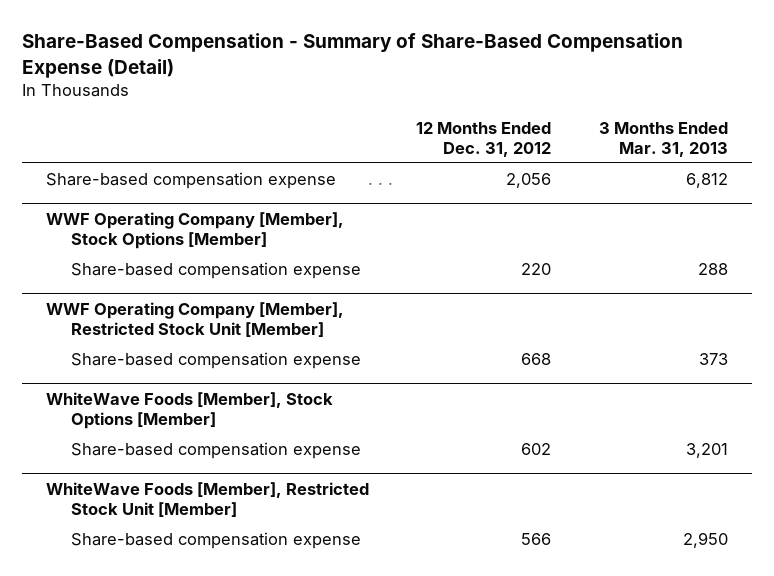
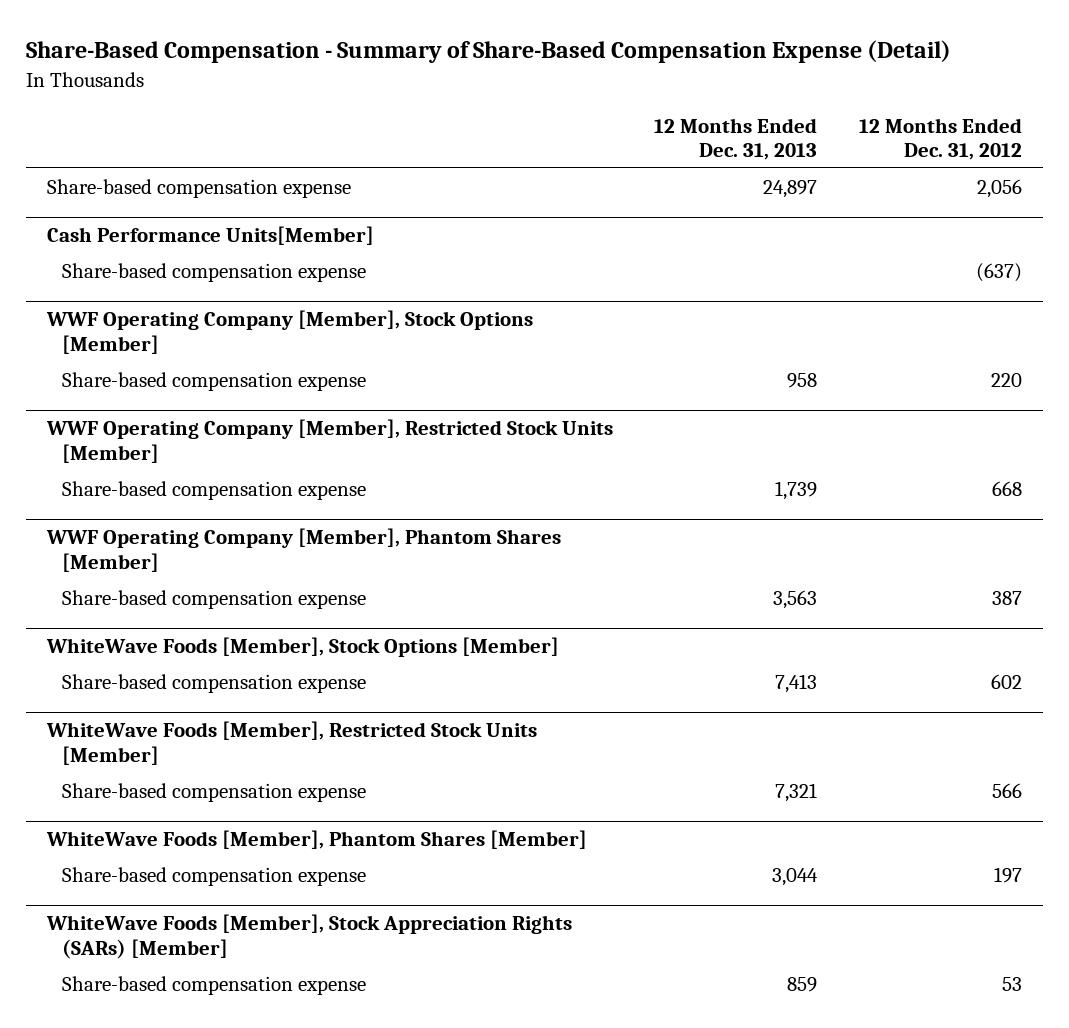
- | 12 Months Ended Dec. 31, 2012 | 3 Months Ended Mar. 31, 2013
+ | 12 Months Ended Dec. 31, 2013 | 12 Months Ended Dec. 31, 2012
+ Cash Performance Units[Member]
+ Share-based compensation expense | | (637)
- WWF Operating Company [Member], Restricted Stock Unit [Member]
+ WWF Operating Company [Member], Restricted Stock Units [Member]
+ WWF Operating Company [Member], Phantom Shares [Member]
+ Share-based compensation expense | 3,563 | 387
- WhiteWave Foods [Member], Restricted Stock Unit [Member]
+ WhiteWave Foods [Member], Restricted Stock Units [Member]
+ WhiteWave Foods [Member], Phantom Shares [Member]
+ Share-based compensation expense | 3,044 | 197
+ WhiteWave Foods [Member], Stock Appreciation Rights (SARs) [Member]
+ Share-based compensation expense | 859 | 53

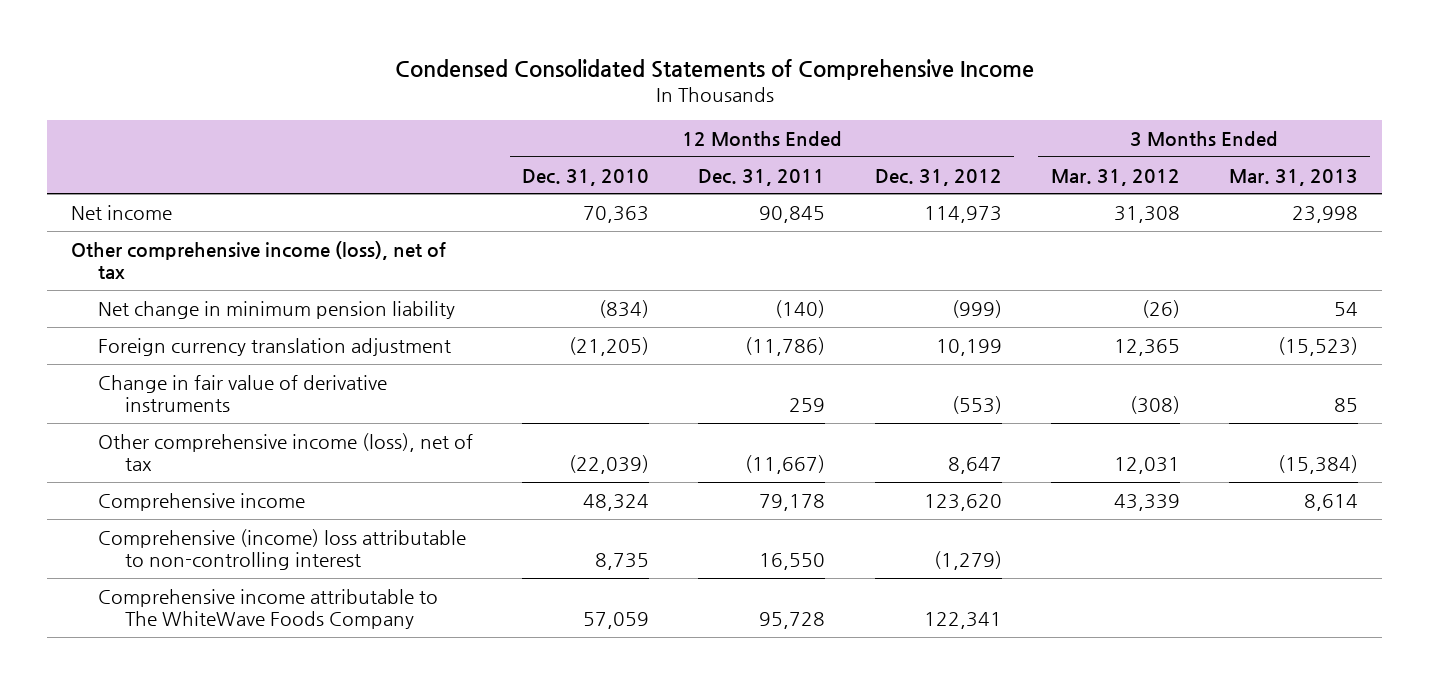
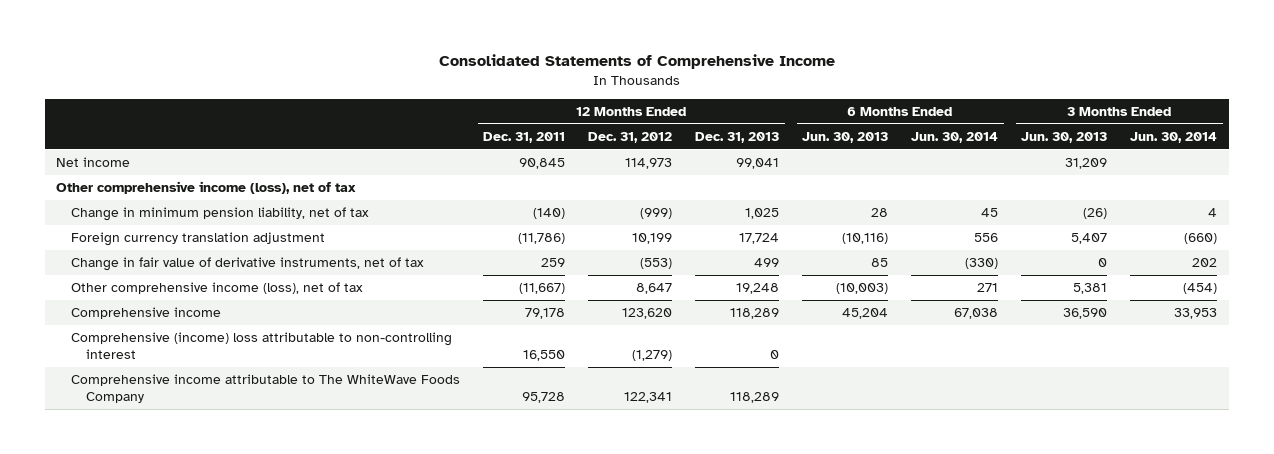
- Condensed Consolidated Statements of Comprehensive Income
+ Consolidated Statements of Comprehensive Income
- | 12 Months Ended Dec. 31, 2010 | 12 Months Ended Dec. 31, 2011 | 12 Months Ended Dec. 31, 2012 | 3 Months Ended Mar. 31, 2012 | 3 Months Ended Mar. 31, 2013
+ | 12 Months Ended Dec. 31, 2011 | 12 Months Ended Dec. 31, 2012 | 12 Months Ended Dec. 31, 2013 | 6 Months Ended Jun. 30, 2013 | 6 Months Ended Jun. 30, 2014 | 3 Months Ended Jun. 30, 2013 | 3 Months Ended Jun. 30, 2014
- Net change in minimum pension liability | (834) | (140) | (999) | (26) | 54
+ Change in minimum pension liability, net of tax | (140) | (999) | 1,025 | 28 | 45 | (26) | 4
- Change in fair value of derivative instruments | | 259 | (553) | (308) | 85
+ Change in fair value of derivative instruments, net of tax | 259 | (553) | 499 | 85 | (330) | 0 | 202

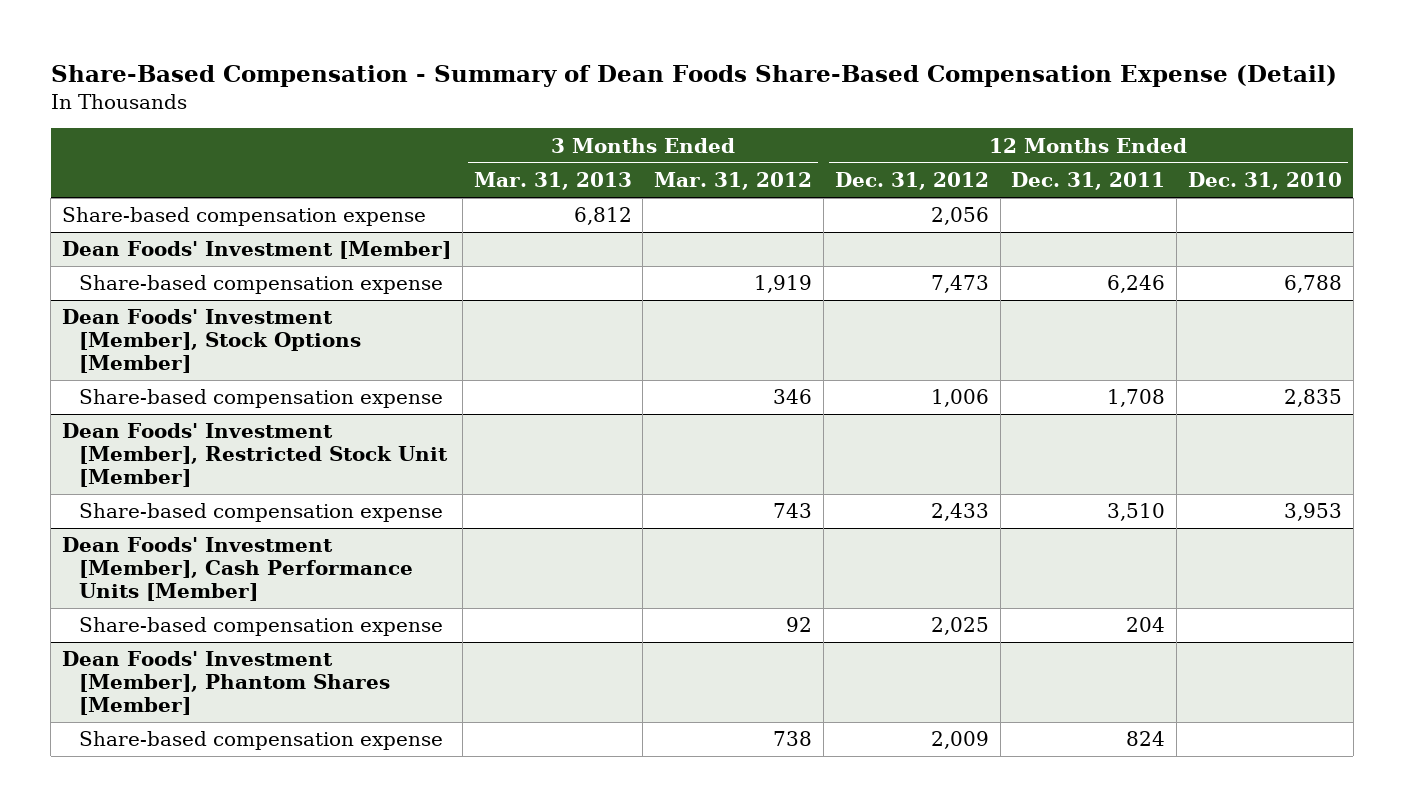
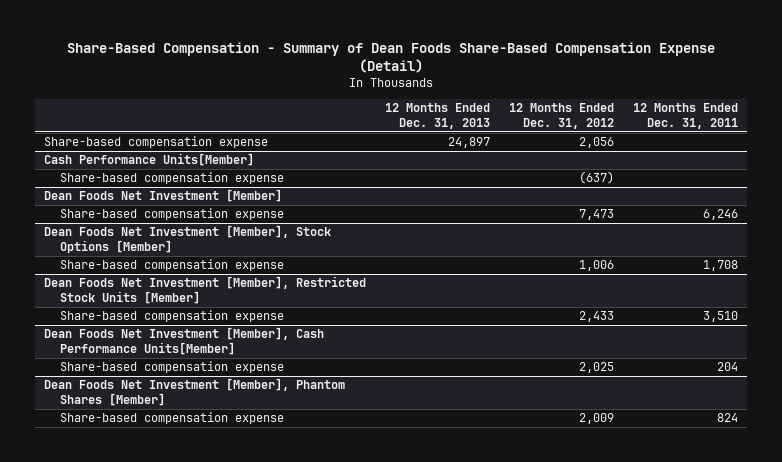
- | 3 Months Ended Mar. 31, 2013 | 3 Months Ended Mar. 31, 2012 | 12 Months Ended Dec. 31, 2012 | 12 Months Ended Dec. 31, 2011 | 12 Months Ended Dec. 31, 2010
+ | 12 Months Ended Dec. 31, 2013 | 12 Months Ended Dec. 31, 2012 | 12 Months Ended Dec. 31, 2011
- Dean Foods' Investment [Member]
+ Cash Performance Units[Member]
+ Share-based compensation expense | | (637) |
+ Dean Foods Net Investment [Member]
- Dean Foods' Investment [Member], Stock Options [Member]
+ Dean Foods Net Investment [Member], Stock Options [Member]
- Dean Foods' Investment [Member], Restricted Stock Unit [Member]
+ Dean Foods Net Investment [Member], Restricted Stock Units [Member]
- Dean Foods' Investment [Member], Cash Performance Units [Member]
+ Dean Foods Net Investment [Member], Cash Performance Units[Member]
- Dean Foods' Investment [Member], Phantom Shares [Member]
+ Dean Foods Net Investment [Member], Phantom Shares [Member]

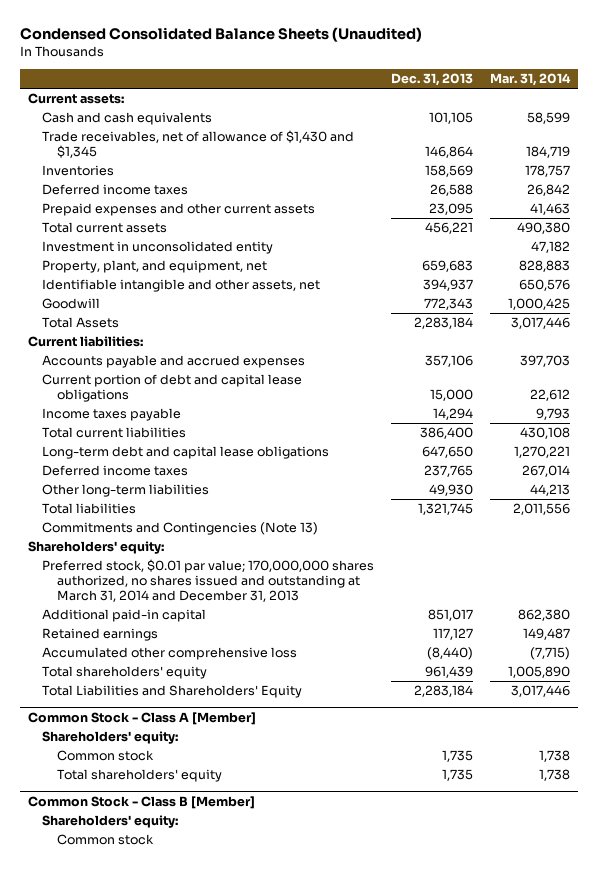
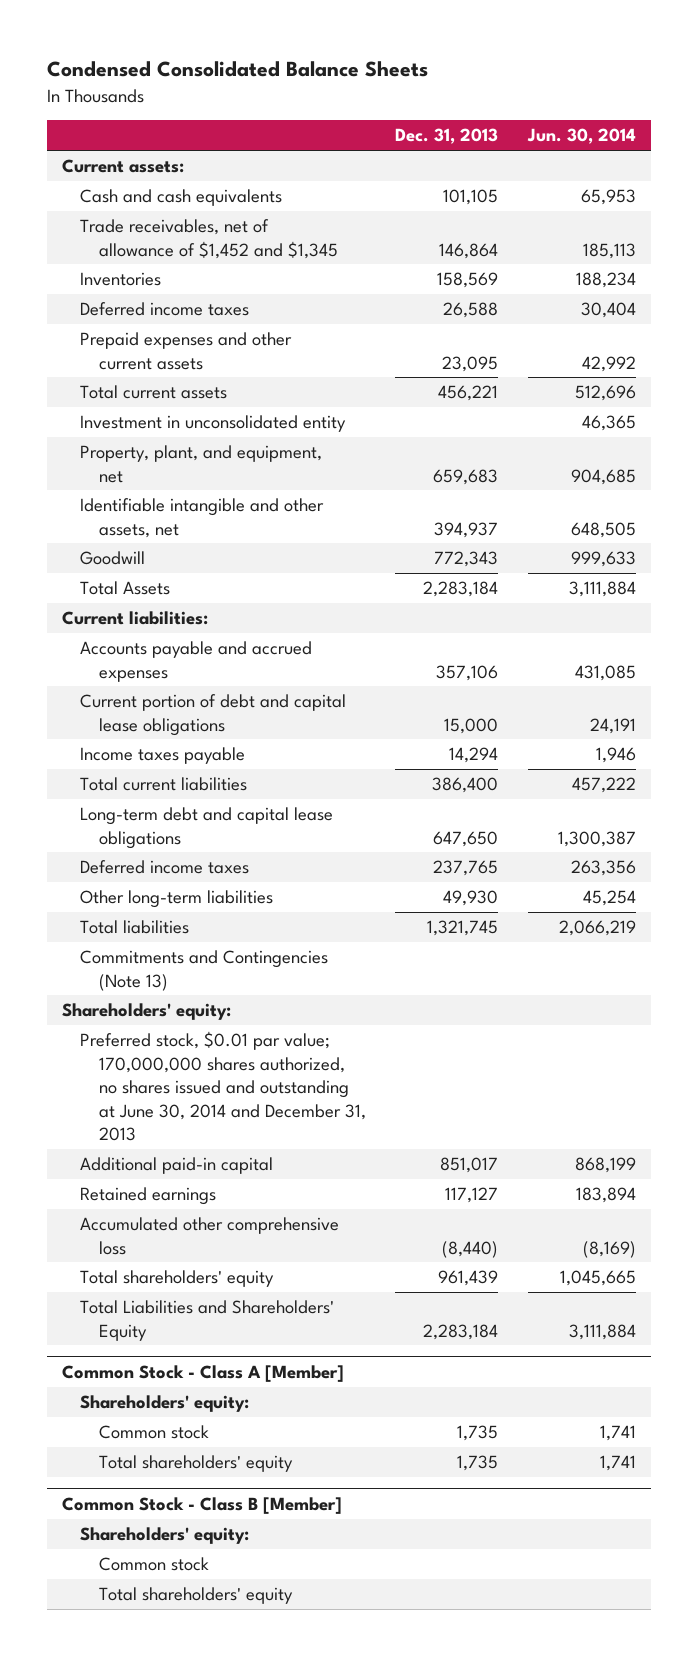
- Condensed Consolidated Balance Sheets (Unaudited)
+ Condensed Consolidated Balance Sheets
- | Dec. 31, 2013 | Mar. 31, 2014
+ | Dec. 31, 2013 | Jun. 30, 2014
- Trade receivables, net of allowance of $1,430 and $1,345 | 146,864 | 184,719
+ Trade receivables, net of allowance of $1,452 and $1,345 | 146,864 | 185,113
- Preferred stock, $0.01 par value; 170,000,000 shares authorized, no shares issued and outstanding at March 31, 2014 and December 31, 2013
+ Preferred stock, $0.01 par value; 170,000,000 shares authorized, no shares issued and outstanding at June 30, 2014 and December 31, 2013
@ Common Stock - Class B [Member]
+ Total shareholders' equity

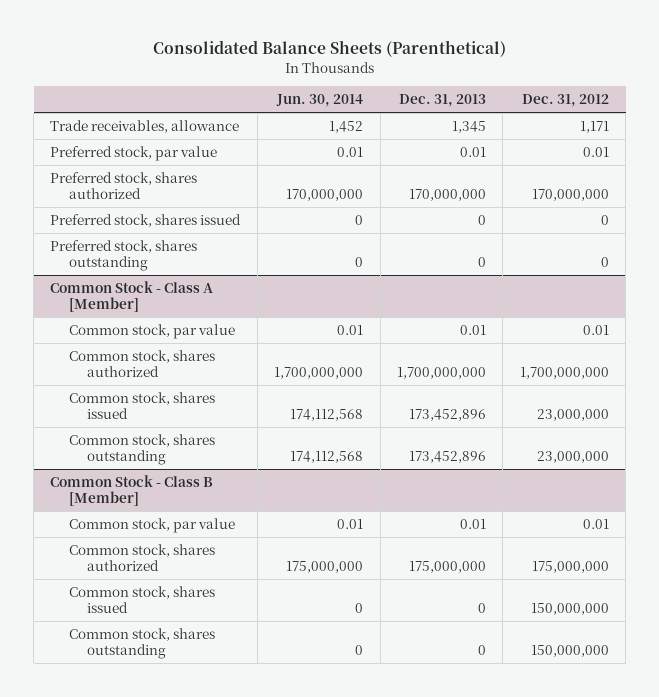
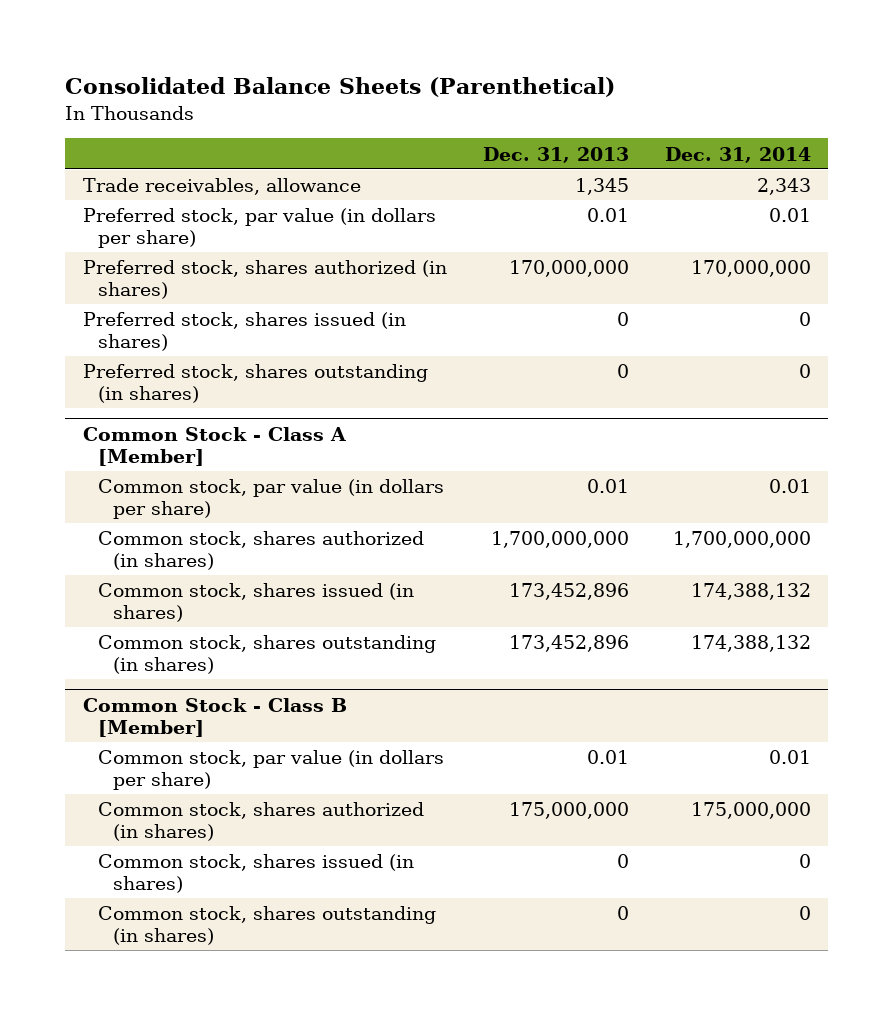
- | Jun. 30, 2014 | Dec. 31, 2013 | Dec. 31, 2012
+ | Dec. 31, 2013 | Dec. 31, 2014
- Preferred stock, par value | 0.01 | 0.01 | 0.01
- Preferred stock, shares authorized | 170,000,000 | 170,000,000 | 170,000,000
- Preferred stock, shares issued | 0 | 0 | 0
- Preferred stock, shares outstanding | 0 | 0 | 0
+ Preferred stock, par value (in dollars per share) | 0.01 | 0.01
+ Preferred stock, shares authorized (in shares) | 170,000,000 | 170,000,000
+ Preferred stock, shares issued (in shares) | 0 | 0
+ Preferred stock, shares outstanding (in shares) | 0 | 0
@ Common Stock - Class A [Member]
- Common stock, par value | 0.01 | 0.01 | 0.01
- Common stock, shares authorized | 1,700,000,000 | 1,700,000,000 | 1,700,000,000
- Common stock, shares issued | 174,112,568 | 173,452,896 | 23,000,000
- Common stock, shares outstanding | 174,112,568 | 173,452,896 | 23,000,000
+ Common stock, par value (in dollars per share) | 0.01 | 0.01
+ Common stock, shares authorized (in shares) | 1,700,000,000 | 1,700,000,000
+ Common stock, shares issued (in shares) | 173,452,896 | 174,388,132
+ Common stock, shares outstanding (in shares) | 173,452,896 | 174,388,132
@ Common Stock - Class B [Member]
- Common stock, par value | 0.01 | 0.01 | 0.01
- Common stock, shares authorized | 175,000,000 | 175,000,000 | 175,000,000
- Common stock, shares issued | 0 | 0 | 150,000,000
- Common stock, shares outstanding | 0 | 0 | 150,000,000
+ Common stock, par value (in dollars per share) | 0.01 | 0.01
+ Common stock, shares authorized (in shares) | 175,000,000 | 175,000,000
+ Common stock, shares issued (in shares) | 0 | 0
+ Common stock, shares outstanding (in shares) | 0 | 0

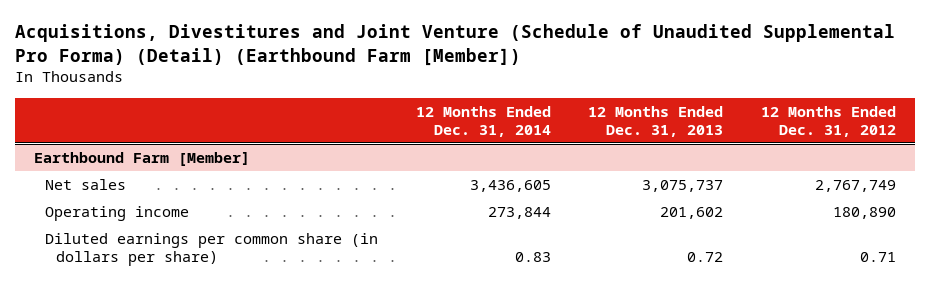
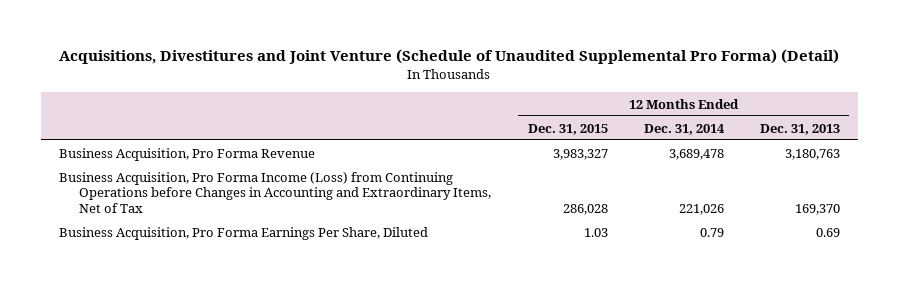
- Acquisitions, Divestitures and Joint Venture (Schedule of Unaudited Supplemental Pro Forma) (Detail) (Earthbound Farm [Member])
+ Acquisitions, Divestitures and Joint Venture (Schedule of Unaudited Supplemental Pro Forma) (Detail)
- | 12 Months Ended Dec. 31, 2014 | 12 Months Ended Dec. 31, 2013 | 12 Months Ended Dec. 31, 2012
+ | 12 Months Ended Dec. 31, 2015 | 12 Months Ended Dec. 31, 2014 | 12 Months Ended Dec. 31, 2013
- Earthbound Farm [Member]
- Net sales | 3,436,605 | 3,075,737 | 2,767,749
- Operating income | 273,844 | 201,602 | 180,890
- Diluted earnings per common share (in dollars per share) | 0.83 | 0.72 | 0.71
+ Business Acquisition, Pro Forma Revenue | 3,983,327 | 3,689,478 | 3,180,763
+ Business Acquisition, Pro Forma Income (Loss) from Continuing Operations before Changes in Accounting and Extraordinary Items, Net of Tax | 286,028 | 221,026 | 169,370
+ Business Acquisition, Pro Forma Earnings Per Share, Diluted | 1.03 | 0.79 | 0.69

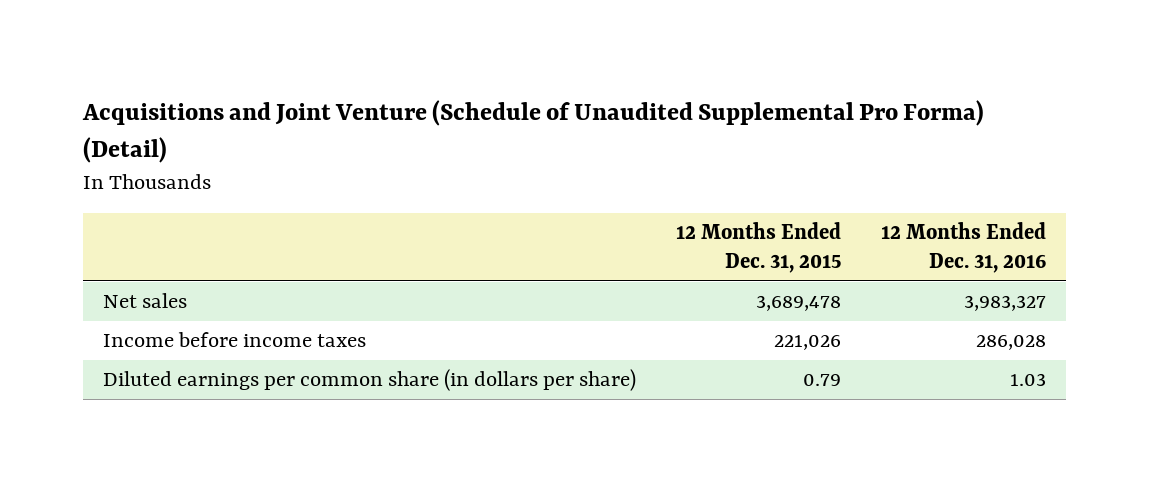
- Acquisitions, Divestitures and Joint Venture (Schedule of Unaudited Supplemental Pro Forma) (Detail)
+ Acquisitions and Joint Venture (Schedule of Unaudited Supplemental Pro Forma) (Detail)
- | 12 Months Ended Dec. 31, 2015 | 12 Months Ended Dec. 31, 2014 | 12 Months Ended Dec. 31, 2013
+ | 12 Months Ended Dec. 31, 2015 | 12 Months Ended Dec. 31, 2016
- Business Acquisition, Pro Forma Revenue | 3,983,327 | 3,689,478 | 3,180,763
- Business Acquisition, Pro Forma Income (Loss) from Continuing Operations before Changes in Accounting and Extraordinary Items, Net of Tax | 286,028 | 221,026 | 169,370
- Business Acquisition, Pro Forma Earnings Per Share, Diluted | 1.03 | 0.79 | 0.69
+ Net sales | 3,689,478 | 3,983,327
+ Income before income taxes | 221,026 | 286,028
+ Diluted earnings per common share (in dollars per share) | 0.79 | 1.03

